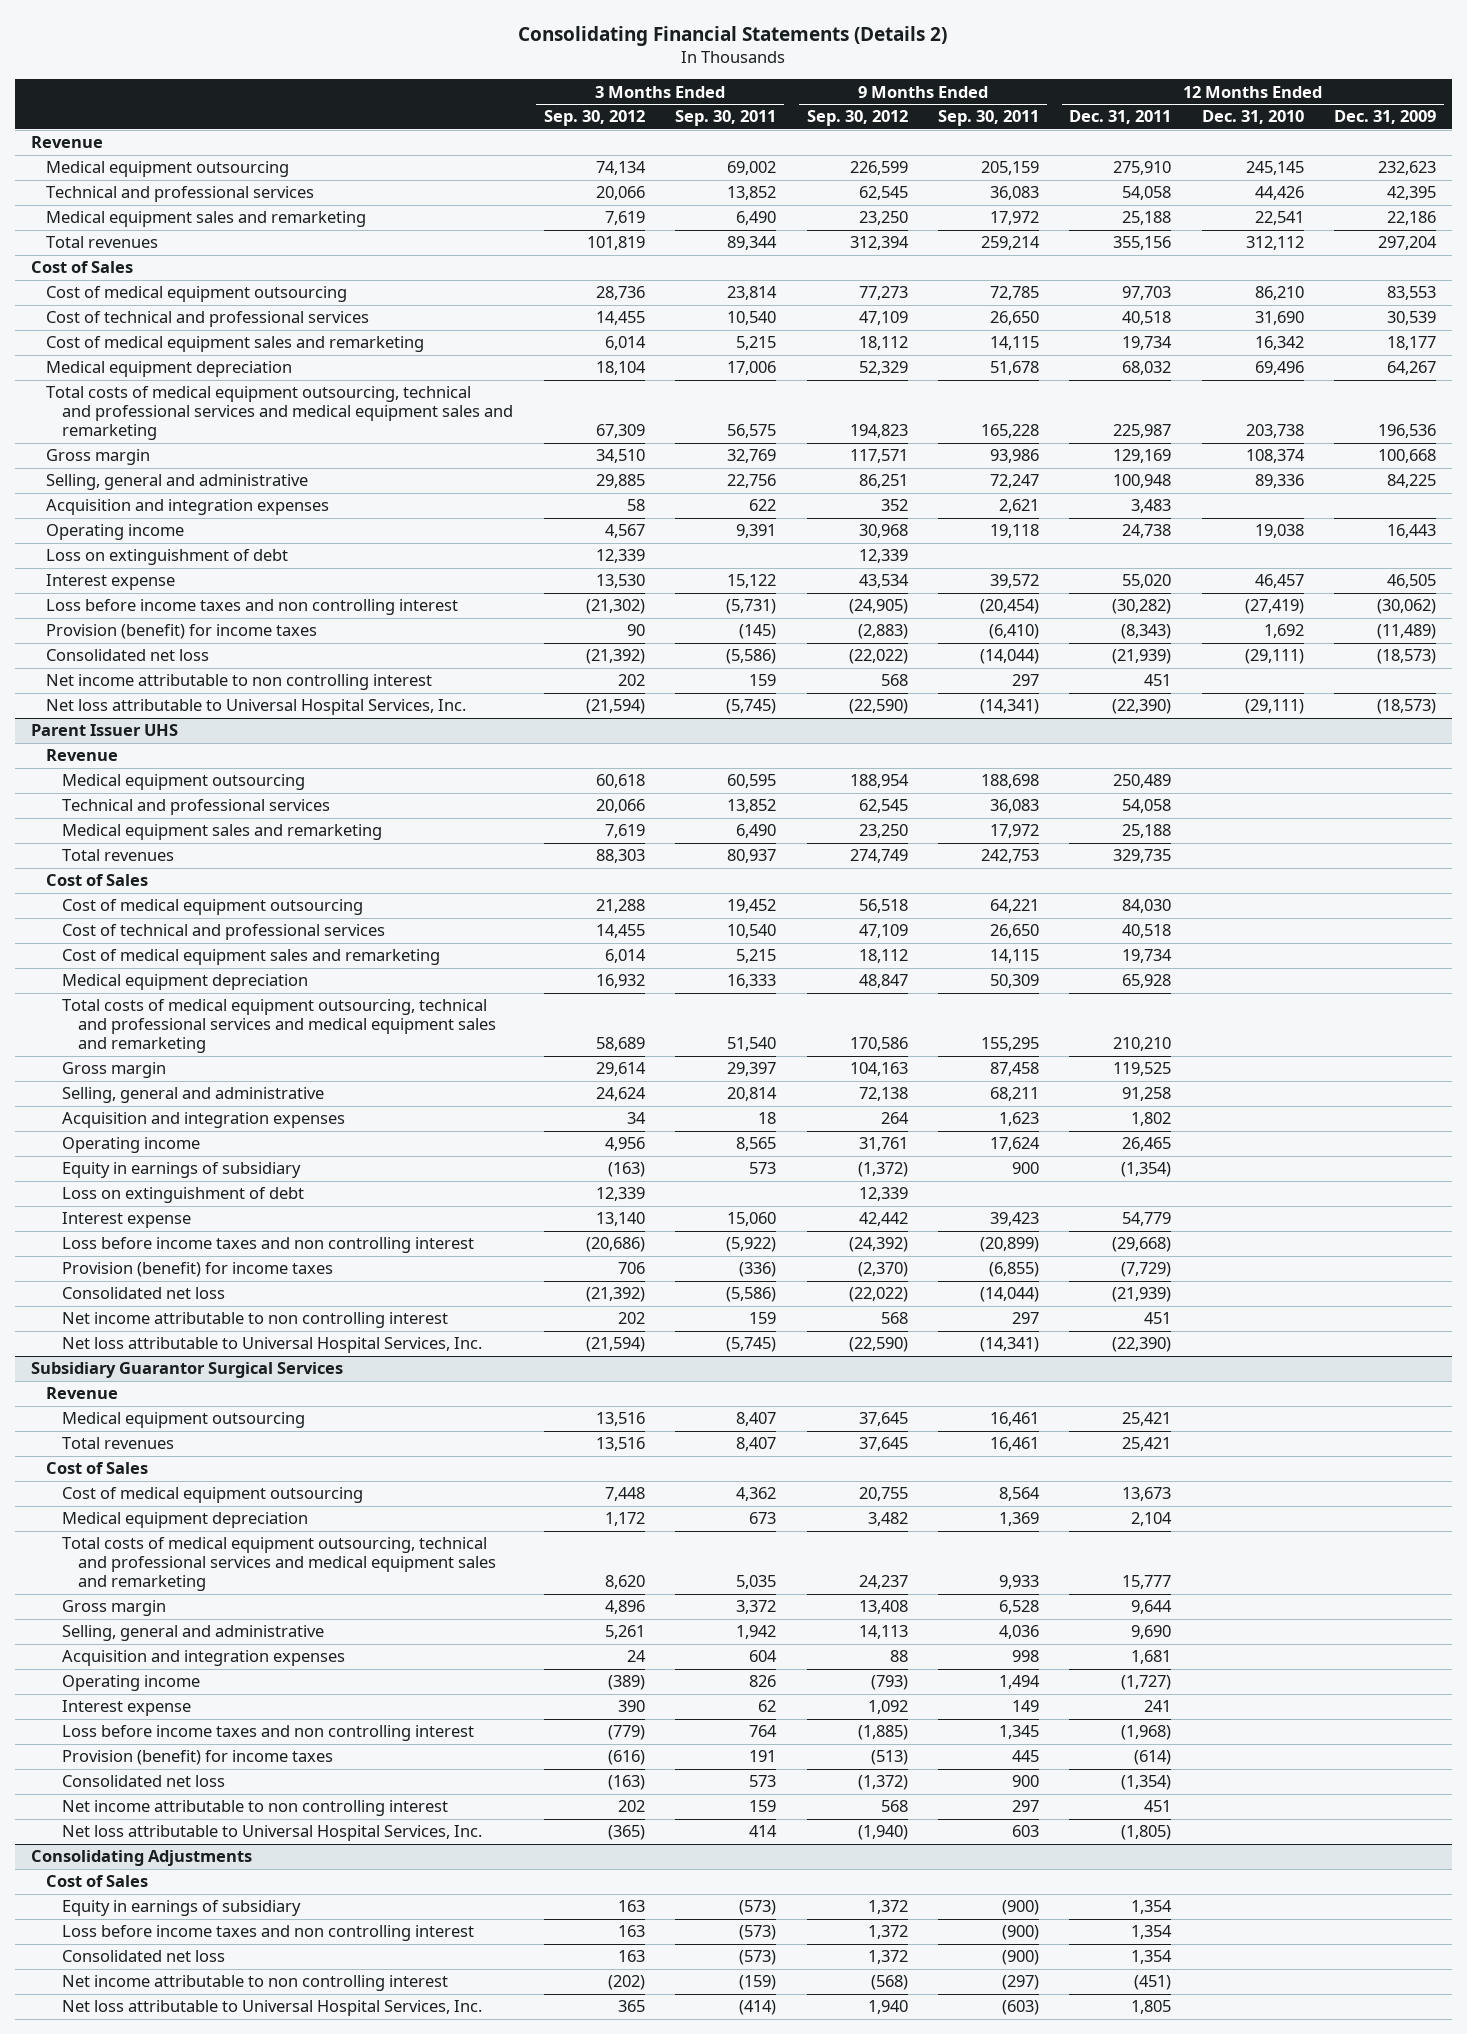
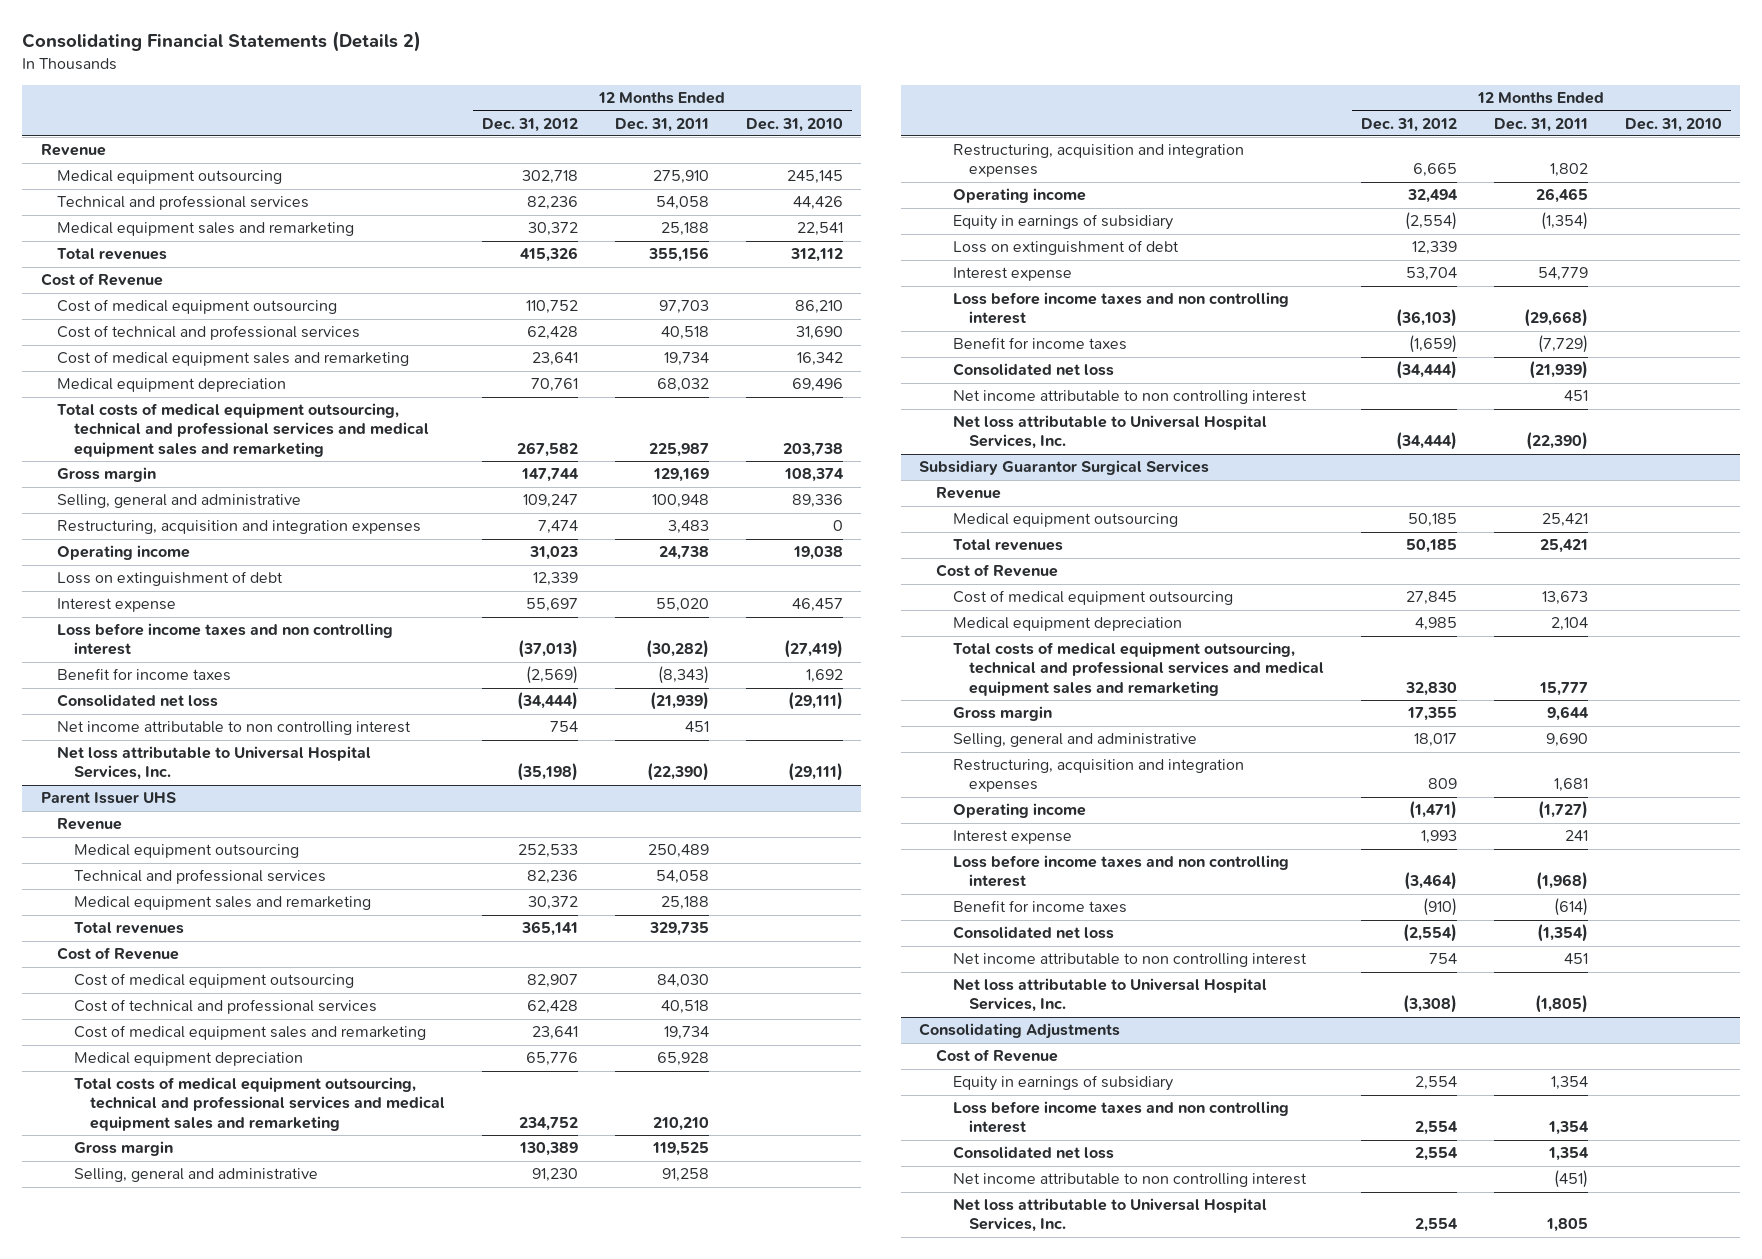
- | 3 Months Ended Sep. 30, 2012 | 3 Months Ended Sep. 30, 2011 | 9 Months Ended Sep. 30, 2012 | 9 Months Ended Sep. 30, 2011 | 12 Months Ended Dec. 31, 2011 | 12 Months Ended Dec. 31, 2010 | 12 Months Ended Dec. 31, 2009
+ | 12 Months Ended Dec. 31, 2012 | 12 Months Ended Dec. 31, 2011 | 12 Months Ended Dec. 31, 2010
- Cost of Sales
+ Cost of Revenue
- Acquisition and integration expenses | 58 | 622 | 352 | 2,621 | 3,483 | |
+ Restructuring, acquisition and integration expenses | 7,474 | 3,483 | 0
- Provision (benefit) for income taxes | 90 | (145) | (2,883) | (6,410) | (8,343) | 1,692 | (11,489)
+ Benefit for income taxes | (2,569) | (8,343) | 1,692
@ Parent Issuer UHS
- Cost of Sales
+ Cost of Revenue
- Acquisition and integration expenses | 34 | 18 | 264 | 1,623 | 1,802 | |
+ Restructuring, acquisition and integration expenses | 6,665 | 1,802 |
- Provision (benefit) for income taxes | 706 | (336) | (2,370) | (6,855) | (7,729) | |
+ Benefit for income taxes | (1,659) | (7,729) |
@ Subsidiary Guarantor Surgical Services
- Cost of Sales
+ Cost of Revenue
- Acquisition and integration expenses | 24 | 604 | 88 | 998 | 1,681 | |
+ Restructuring, acquisition and integration expenses | 809 | 1,681 |
- Provision (benefit) for income taxes | (616) | 191 | (513) | 445 | (614) | |
+ Benefit for income taxes | (910) | (614) |
@ Consolidating Adjustments
- Cost of Sales
+ Cost of Revenue

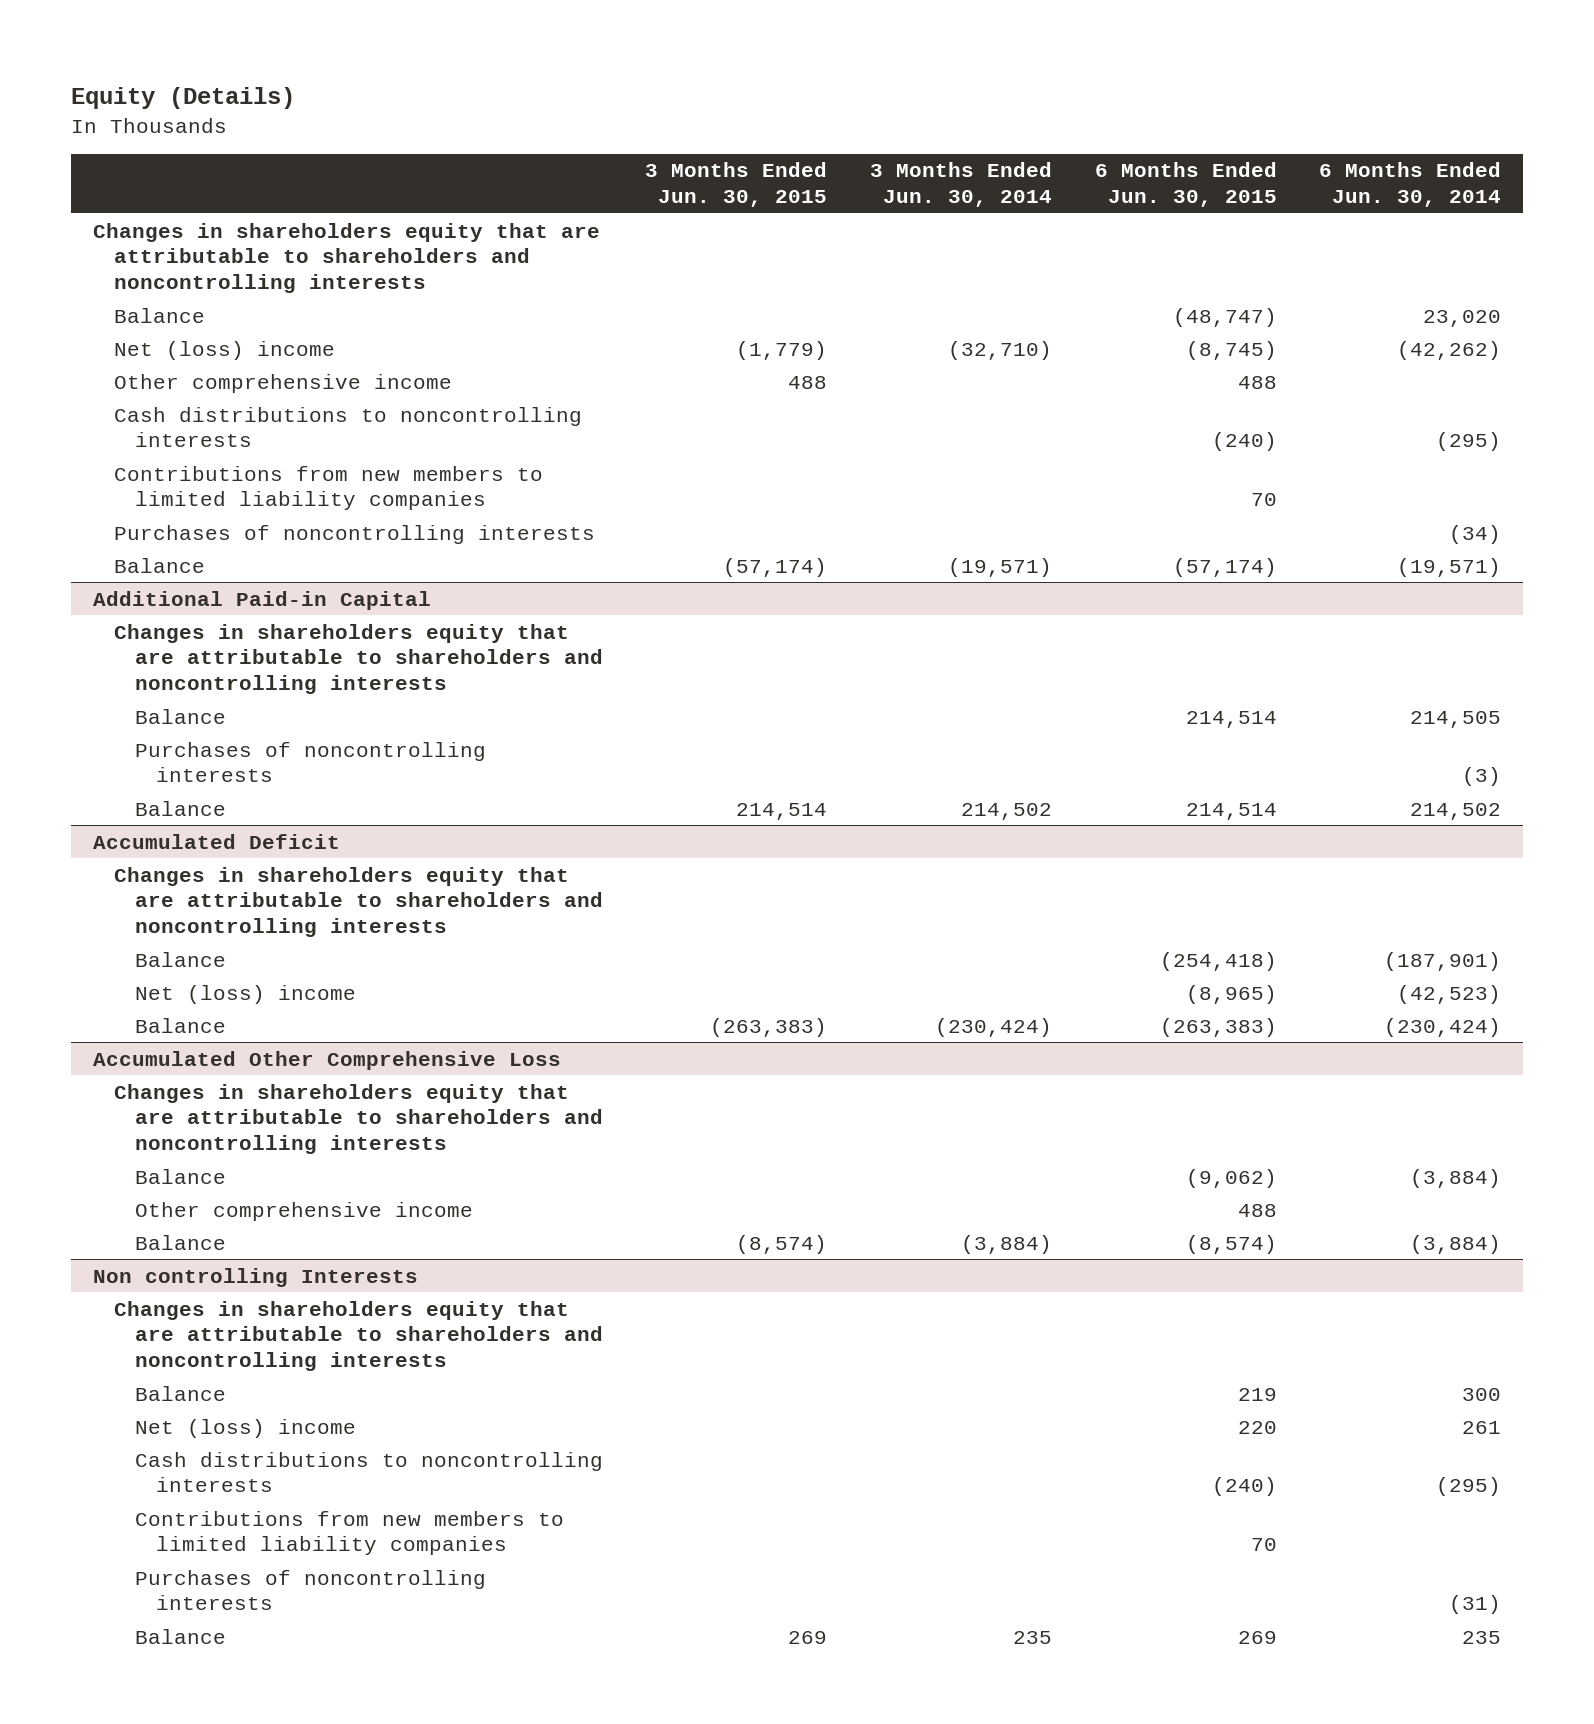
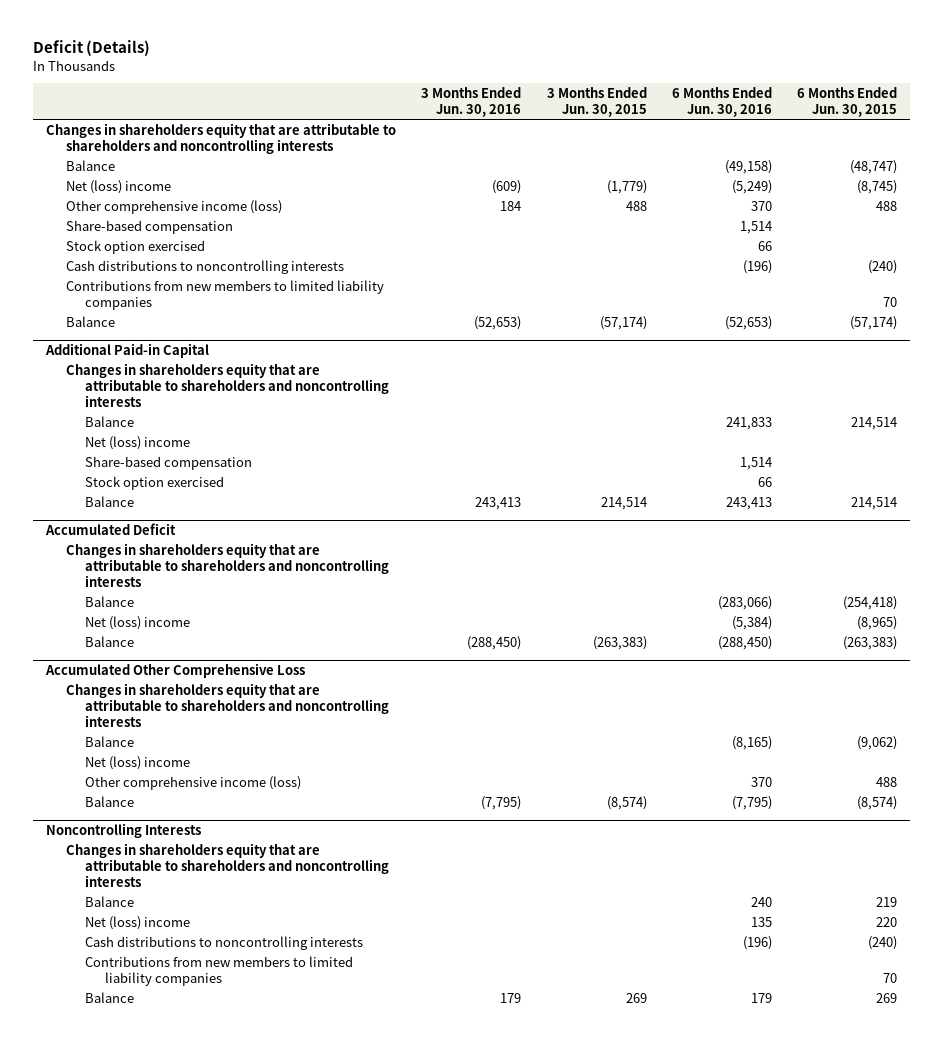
- Equity (Details)
+ Deficit (Details)
- | 3 Months Ended Jun. 30, 2015 | 3 Months Ended Jun. 30, 2014 | 6 Months Ended Jun. 30, 2015 | 6 Months Ended Jun. 30, 2014
+ | 3 Months Ended Jun. 30, 2016 | 3 Months Ended Jun. 30, 2015 | 6 Months Ended Jun. 30, 2016 | 6 Months Ended Jun. 30, 2015
- Other comprehensive income | 488 | | 488 |
+ Other comprehensive income (loss) | 184 | 488 | 370 | 488
+ Share-based compensation | | | 1,514 |
+ Stock option exercised | | | 66 |
- Purchases of noncontrolling interests | | | | (34)
@ Additional Paid-in Capital
- Purchases of noncontrolling interests | | | | (3)
+ Net (loss) income
+ Share-based compensation | | | 1,514 |
+ Stock option exercised | | | 66 |
@ Accumulated Other Comprehensive Loss
- Other comprehensive income | | | 488 |
+ Net (loss) income
+ Other comprehensive income (loss) | | | 370 | 488
- Non controlling Interests
+ Noncontrolling Interests
- Purchases of noncontrolling interests | | | | (31)

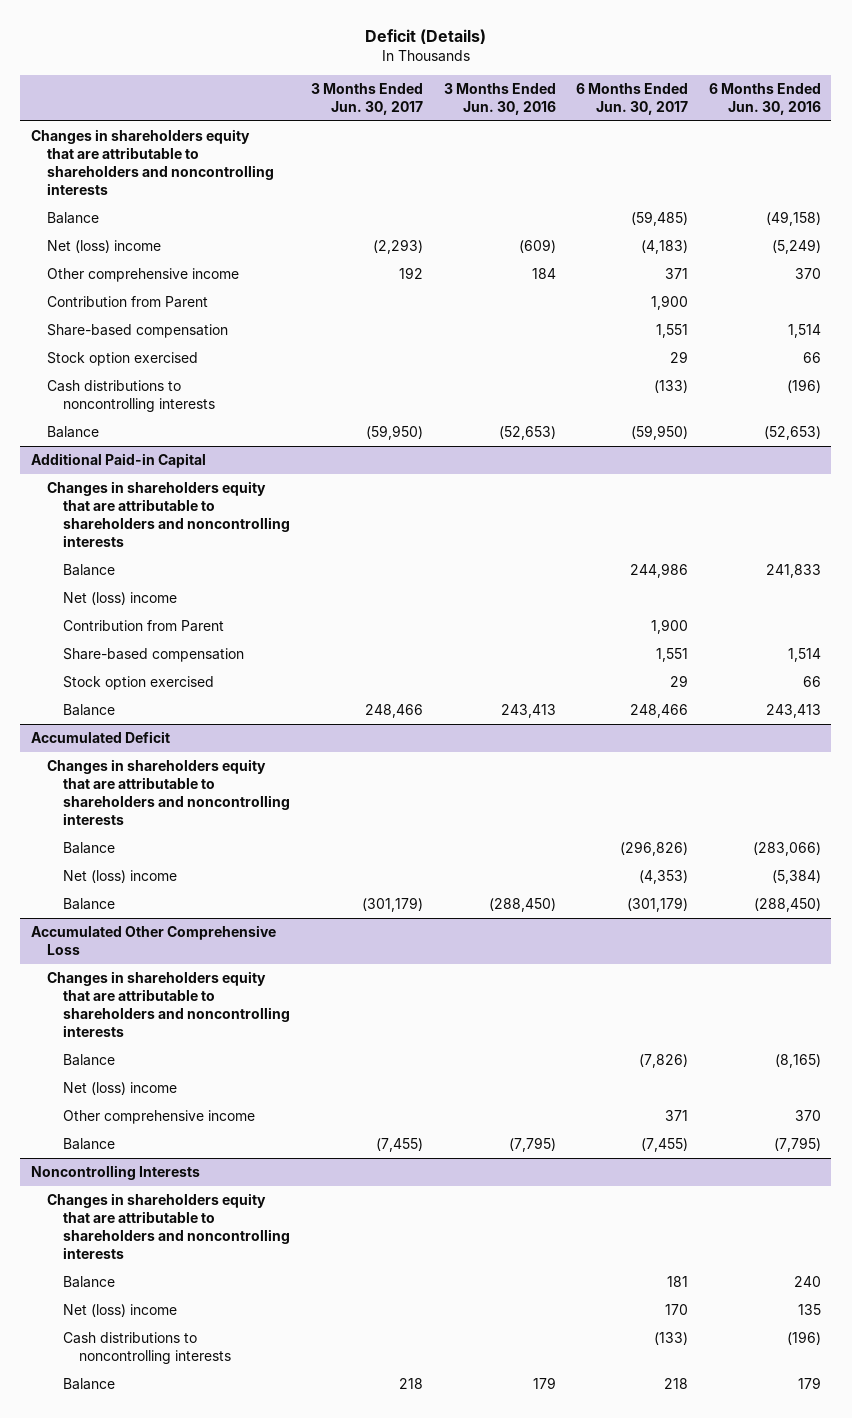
- | 3 Months Ended Jun. 30, 2016 | 3 Months Ended Jun. 30, 2015 | 6 Months Ended Jun. 30, 2016 | 6 Months Ended Jun. 30, 2015
+ | 3 Months Ended Jun. 30, 2017 | 3 Months Ended Jun. 30, 2016 | 6 Months Ended Jun. 30, 2017 | 6 Months Ended Jun. 30, 2016
- Other comprehensive income (loss) | 184 | 488 | 370 | 488
+ Other comprehensive income | 192 | 184 | 371 | 370
+ Contribution from Parent | | | 1,900 |
- Contributions from new members to limited liability companies | | | | 70
@ Additional Paid-in Capital
+ Contribution from Parent | | | 1,900 |
@ Accumulated Other Comprehensive Loss
- Other comprehensive income (loss) | | | 370 | 488
+ Other comprehensive income | | | 371 | 370
@ Noncontrolling Interests
- Contributions from new members to limited liability companies | | | | 70

